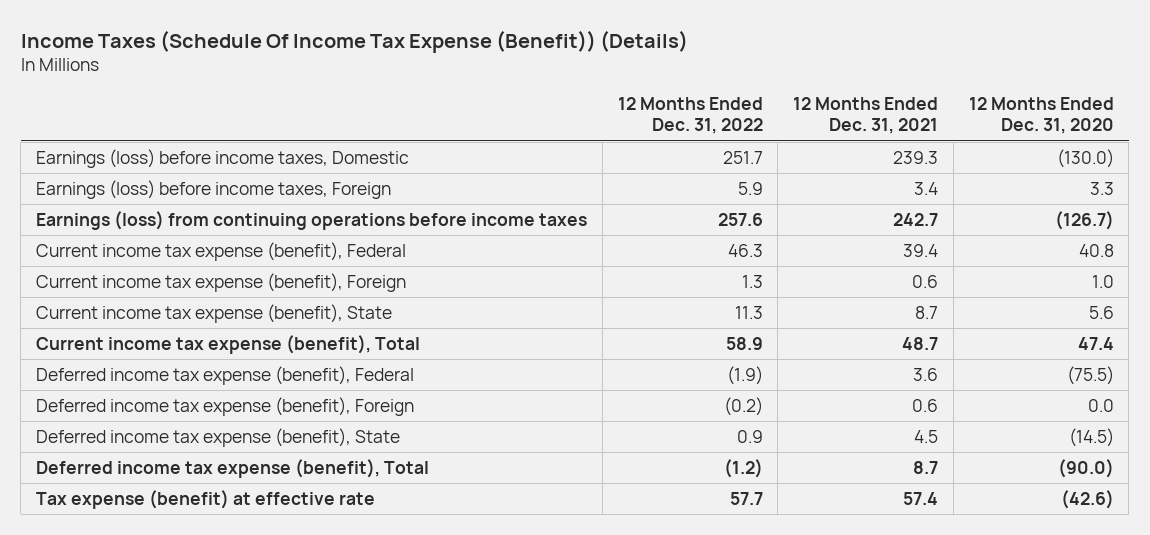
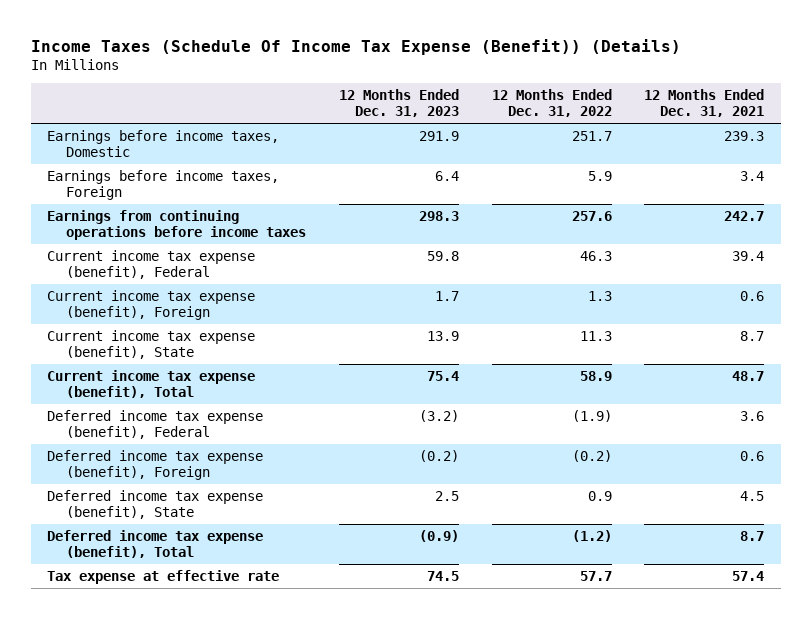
- | 12 Months Ended Dec. 31, 2022 | 12 Months Ended Dec. 31, 2021 | 12 Months Ended Dec. 31, 2020
+ | 12 Months Ended Dec. 31, 2023 | 12 Months Ended Dec. 31, 2022 | 12 Months Ended Dec. 31, 2021
- Earnings (loss) before income taxes, Domestic | 251.7 | 239.3 | (130.0)
- Earnings (loss) before income taxes, Foreign | 5.9 | 3.4 | 3.3
- Earnings (loss) from continuing operations before income taxes | 257.6 | 242.7 | (126.7)
+ Earnings before income taxes, Domestic | 291.9 | 251.7 | 239.3
+ Earnings before income taxes, Foreign | 6.4 | 5.9 | 3.4
+ Earnings from continuing operations before income taxes | 298.3 | 257.6 | 242.7
- Tax expense (benefit) at effective rate | 57.7 | 57.4 | (42.6)
+ Tax expense at effective rate | 74.5 | 57.7 | 57.4

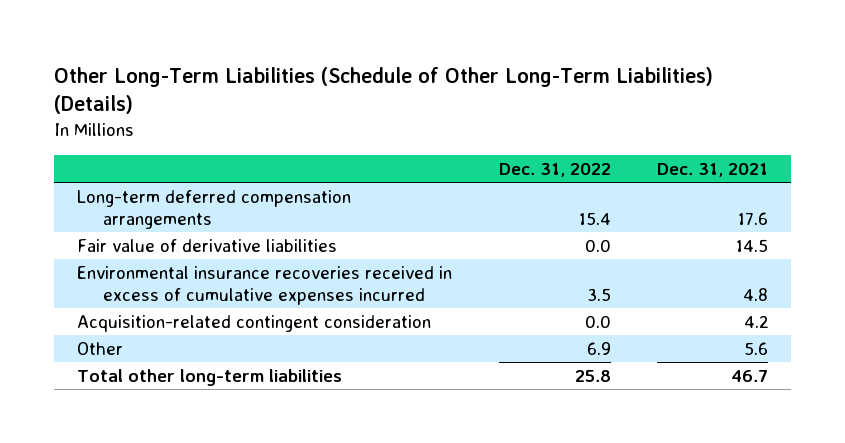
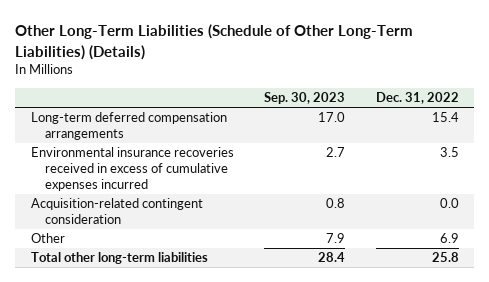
- | Dec. 31, 2022 | Dec. 31, 2021
+ | Sep. 30, 2023 | Dec. 31, 2022
- Fair value of derivative liabilities | 0.0 | 14.5

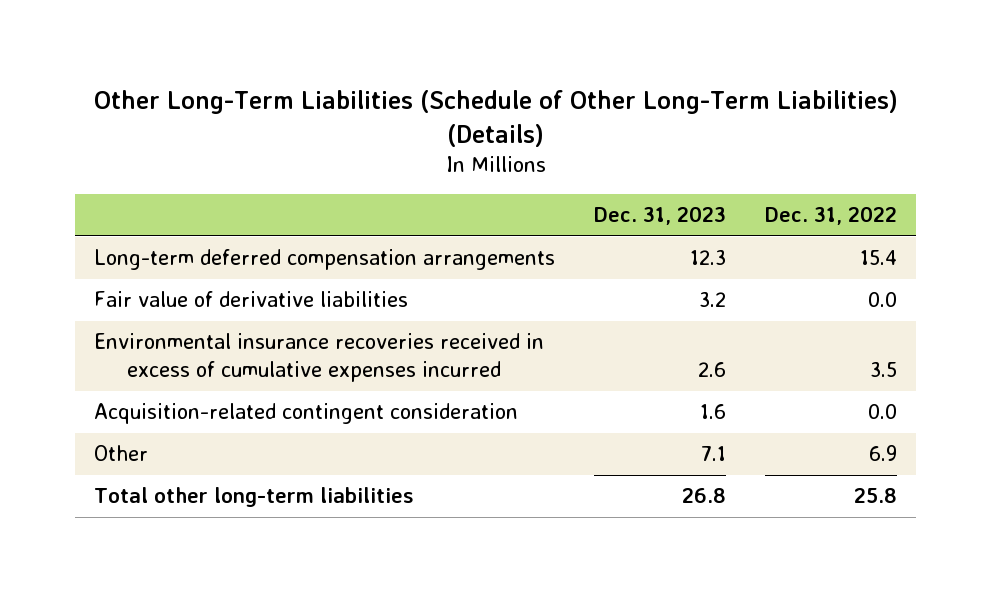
- | Sep. 30, 2023 | Dec. 31, 2022
+ | Dec. 31, 2023 | Dec. 31, 2022
+ Fair value of derivative liabilities | 3.2 | 0.0

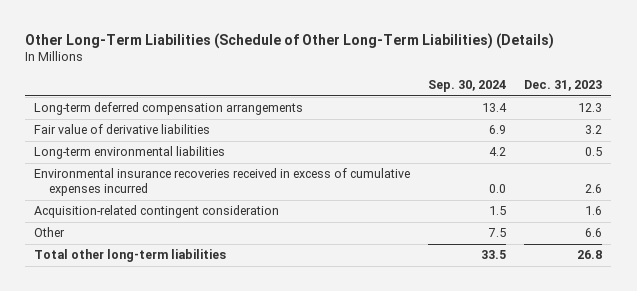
- | Dec. 31, 2023 | Dec. 31, 2022
+ | Sep. 30, 2024 | Dec. 31, 2023
+ Long-term environmental liabilities | 4.2 | 0.5
- Other | 7.1 | 6.9
+ Other | 7.5 | 6.6

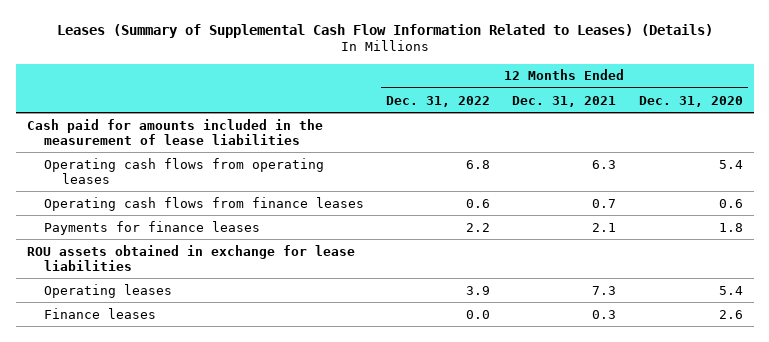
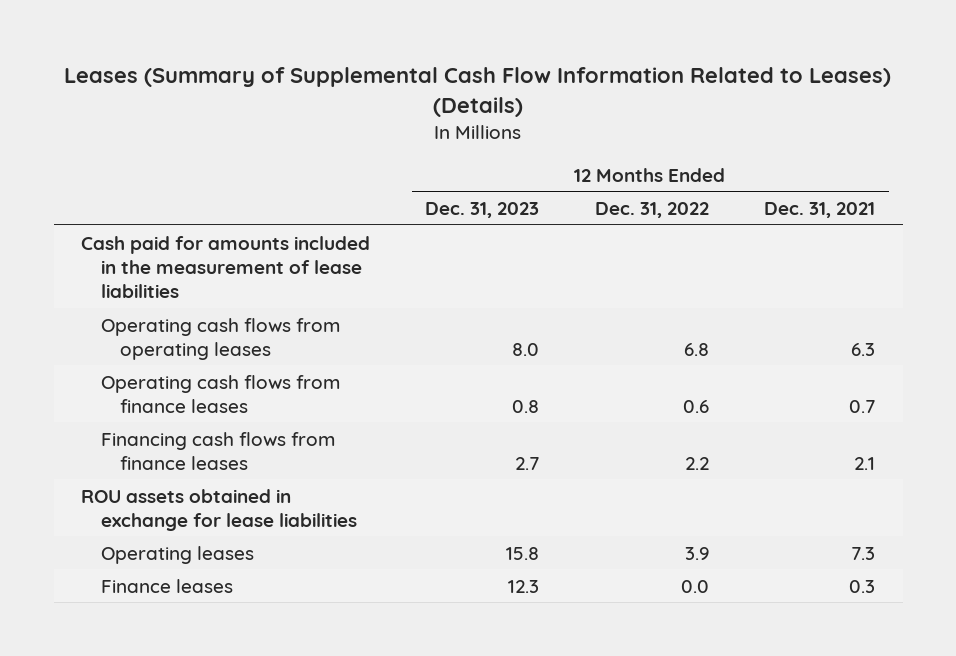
- | 12 Months Ended Dec. 31, 2022 | 12 Months Ended Dec. 31, 2021 | 12 Months Ended Dec. 31, 2020
+ | 12 Months Ended Dec. 31, 2023 | 12 Months Ended Dec. 31, 2022 | 12 Months Ended Dec. 31, 2021
- Payments for finance leases | 2.2 | 2.1 | 1.8
+ Financing cash flows from finance leases | 2.7 | 2.2 | 2.1

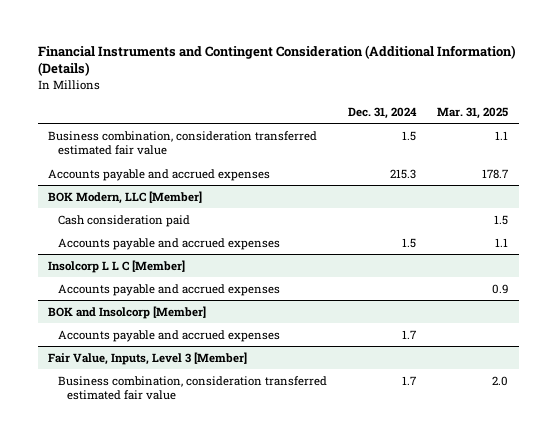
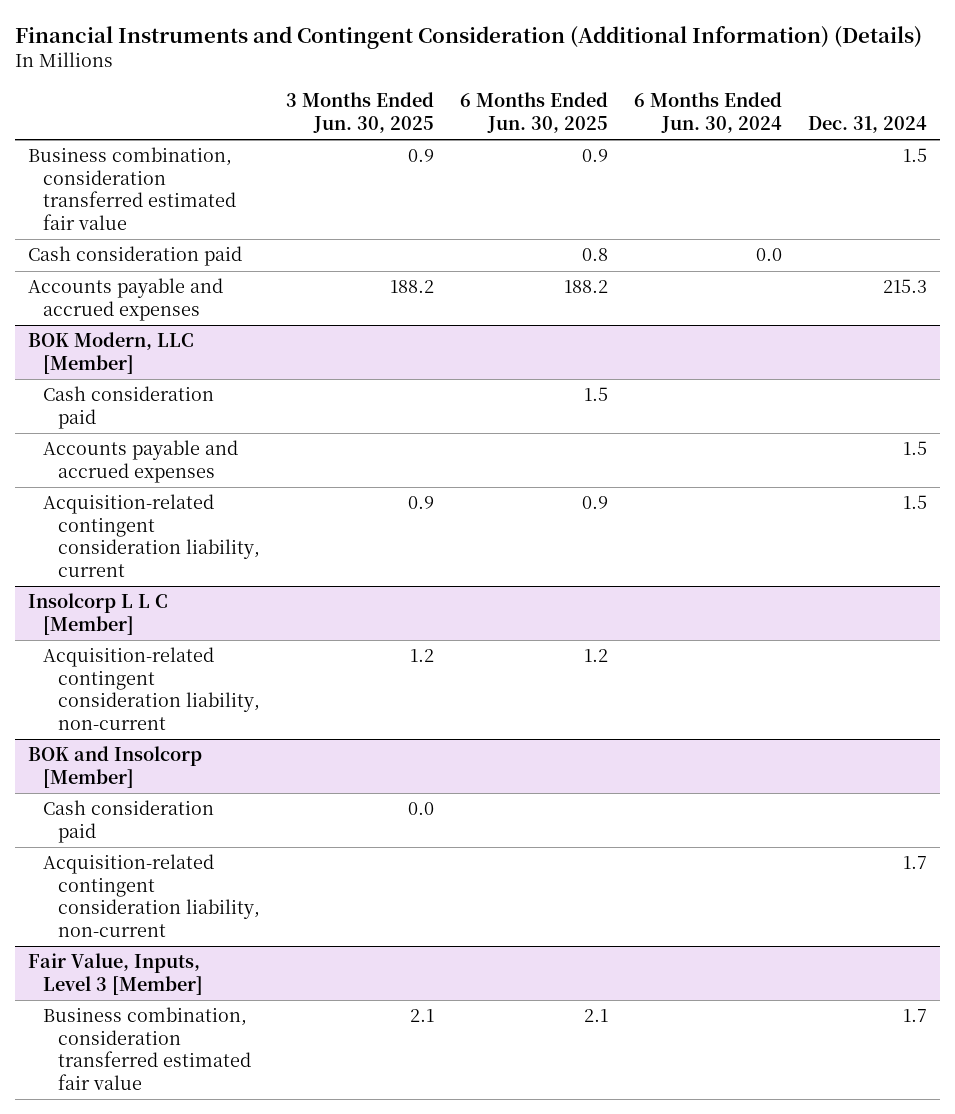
- | Dec. 31, 2024 | Mar. 31, 2025
+ | 3 Months Ended Jun. 30, 2025 | 6 Months Ended Jun. 30, 2025 | 6 Months Ended Jun. 30, 2024 | Dec. 31, 2024
+ Cash consideration paid | | 0.8 | 0.0 |
@ BOK Modern, LLC [Member]
+ Acquisition-related contingent consideration liability, current | 0.9 | 0.9 | | 1.5
@ Insolcorp L L C [Member]
- Accounts payable and accrued expenses | | 0.9
+ Acquisition-related contingent consideration liability, non-current | 1.2 | 1.2 | |
@ BOK and Insolcorp [Member]
- Accounts payable and accrued expenses | 1.7 |
+ Cash consideration paid | 0.0 | | |
+ Acquisition-related contingent consideration liability, non-current | | | | 1.7

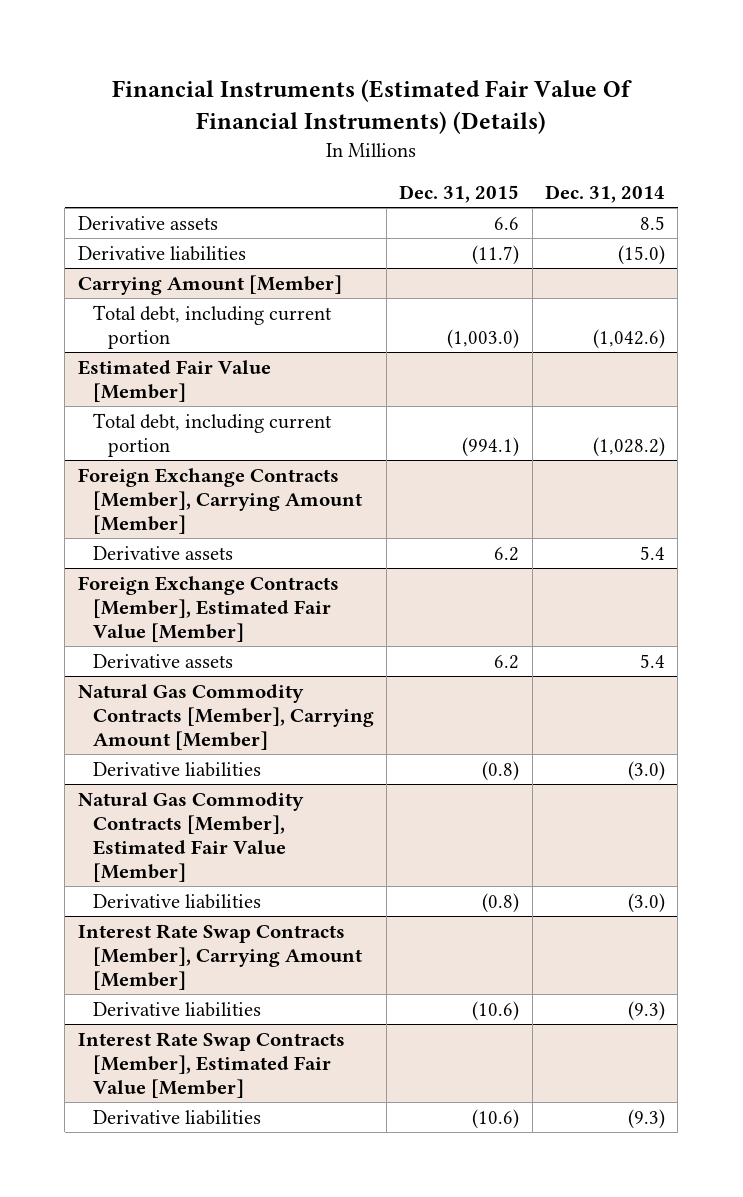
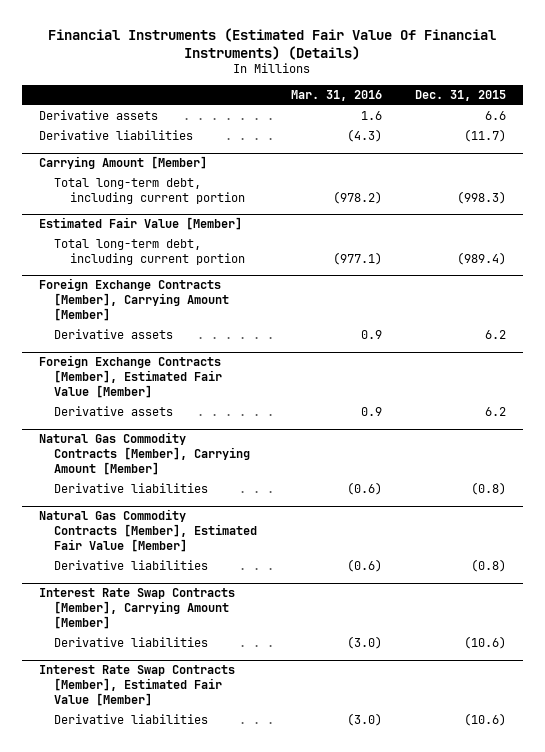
- | Dec. 31, 2015 | Dec. 31, 2014
+ | Mar. 31, 2016 | Dec. 31, 2015
@ Carrying Amount [Member]
- Total debt, including current portion | (1,003.0) | (1,042.6)
+ Total long-term debt, including current portion | (978.2) | (998.3)
@ Estimated Fair Value [Member]
- Total debt, including current portion | (994.1) | (1,028.2)
+ Total long-term debt, including current portion | (977.1) | (989.4)

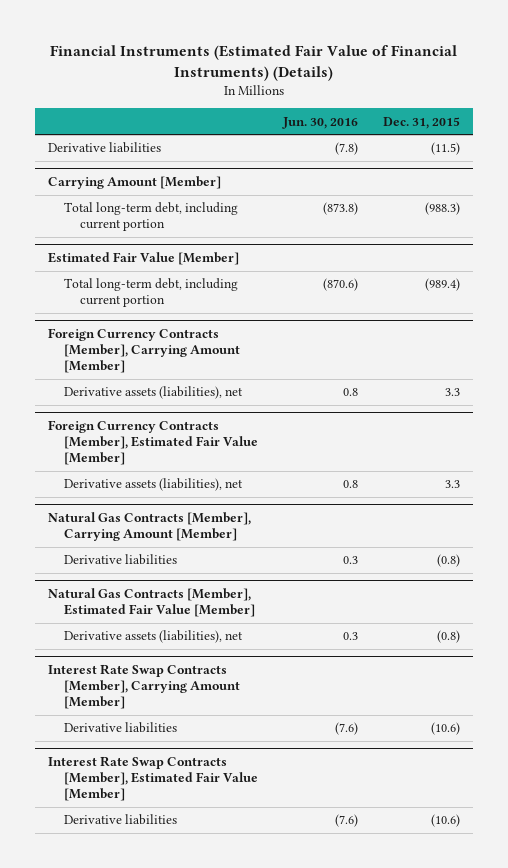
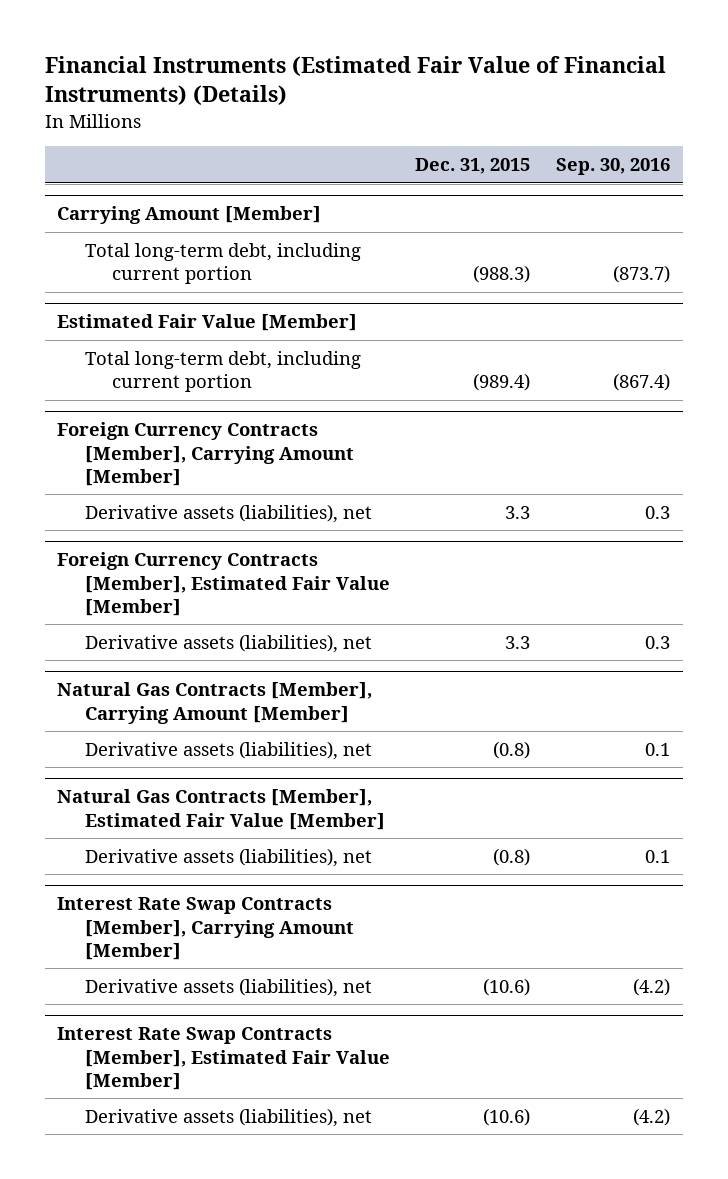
- | Jun. 30, 2016 | Dec. 31, 2015
+ | Dec. 31, 2015 | Sep. 30, 2016
- Derivative liabilities | (7.8) | (11.5)
@ Natural Gas Contracts [Member], Carrying Amount [Member]
- Derivative liabilities | 0.3 | (0.8)
+ Derivative assets (liabilities), net | (0.8) | 0.1
@ Interest Rate Swap Contracts [Member], Carrying Amount [Member]
- Derivative liabilities | (7.6) | (10.6)
+ Derivative assets (liabilities), net | (10.6) | (4.2)
@ Interest Rate Swap Contracts [Member], Estimated Fair Value [Member]
- Derivative liabilities | (7.6) | (10.6)
+ Derivative assets (liabilities), net | (10.6) | (4.2)

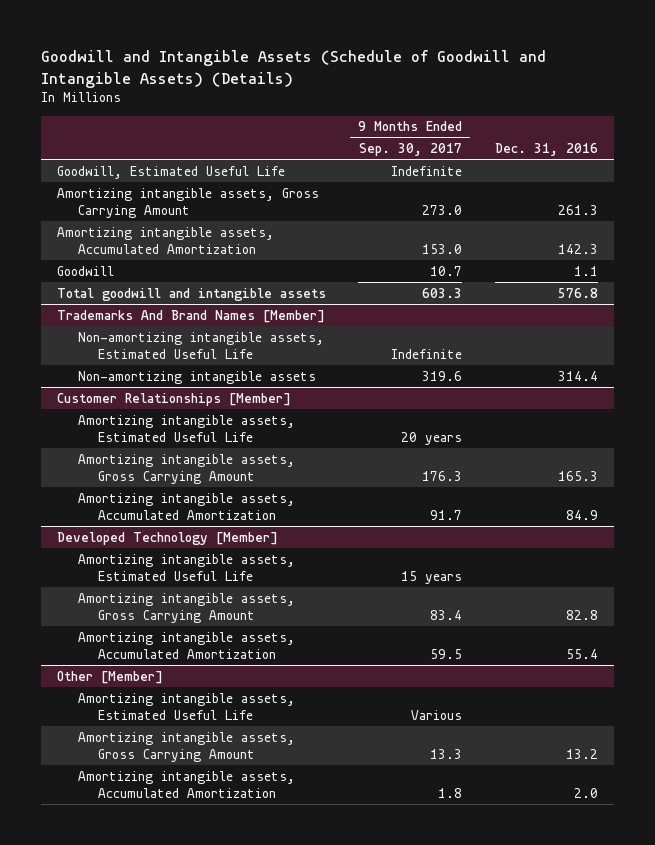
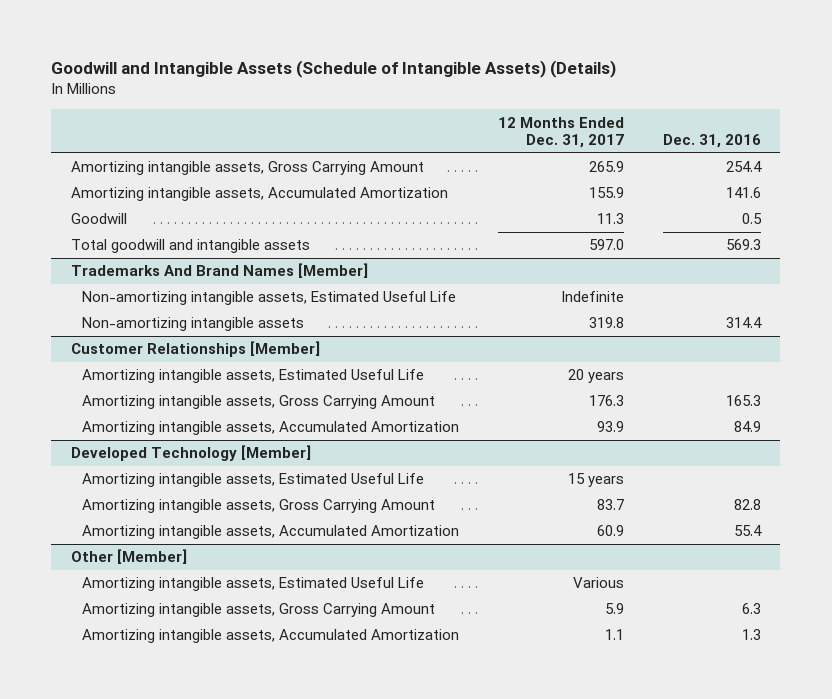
- Goodwill and Intangible Assets (Schedule of Goodwill and Intangible Assets) (Details)
+ Goodwill and Intangible Assets (Schedule of Intangible Assets) (Details)
- | 9 Months Ended Sep. 30, 2017 | Dec. 31, 2016
+ | 12 Months Ended Dec. 31, 2017 | Dec. 31, 2016
- Goodwill, Estimated Useful Life | Indefinite |
- Amortizing intangible assets, Gross Carrying Amount | 273.0 | 261.3
- Amortizing intangible assets, Accumulated Amortization | 153.0 | 142.3
- Goodwill | 10.7 | 1.1
- Total goodwill and intangible assets | 603.3 | 576.8
+ Amortizing intangible assets, Gross Carrying Amount | 265.9 | 254.4
+ Amortizing intangible assets, Accumulated Amortization | 155.9 | 141.6
+ Goodwill | 11.3 | 0.5
+ Total goodwill and intangible assets | 597.0 | 569.3
@ Other [Member]
- Amortizing intangible assets, Gross Carrying Amount | 13.3 | 13.2
- Amortizing intangible assets, Accumulated Amortization | 1.8 | 2.0
+ Amortizing intangible assets, Gross Carrying Amount | 5.9 | 6.3
+ Amortizing intangible assets, Accumulated Amortization | 1.1 | 1.3

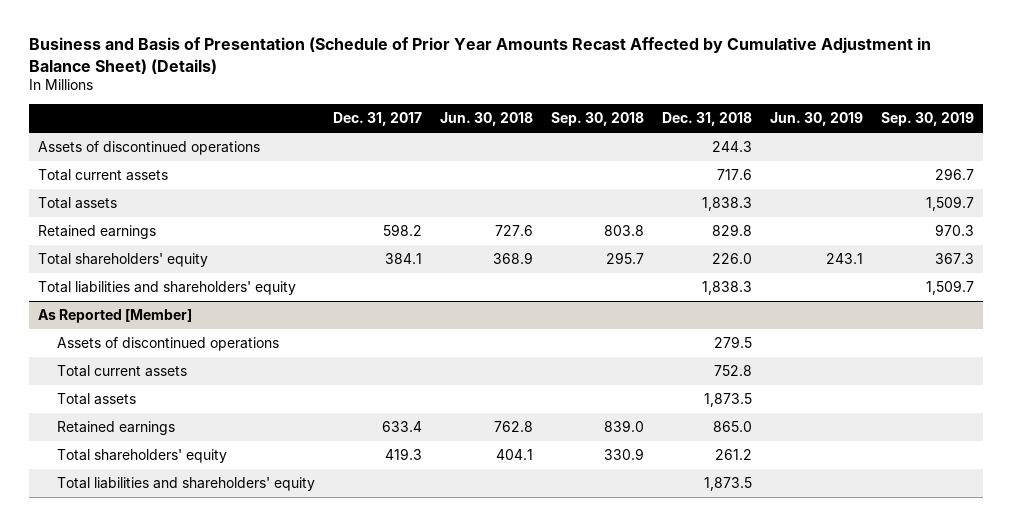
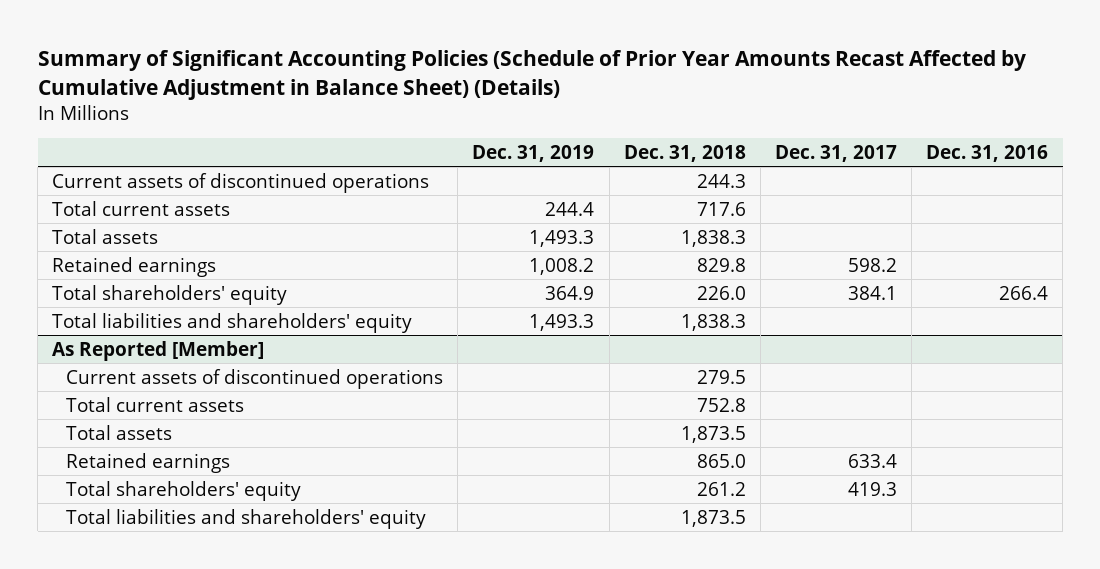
- Business and Basis of Presentation (Schedule of Prior Year Amounts Recast Affected by Cumulative Adjustment in Balance Sheet) (Details)
+ Summary of Significant Accounting Policies (Schedule of Prior Year Amounts Recast Affected by Cumulative Adjustment in Balance Sheet) (Details)
- | Dec. 31, 2017 | Jun. 30, 2018 | Sep. 30, 2018 | Dec. 31, 2018 | Jun. 30, 2019 | Sep. 30, 2019
+ | Dec. 31, 2019 | Dec. 31, 2018 | Dec. 31, 2017 | Dec. 31, 2016
- Assets of discontinued operations | | | | 244.3 | |
+ Current assets of discontinued operations | | 244.3 | |
@ As Reported [Member]
- Assets of discontinued operations | | | | 279.5 | |
+ Current assets of discontinued operations | | 279.5 | |

